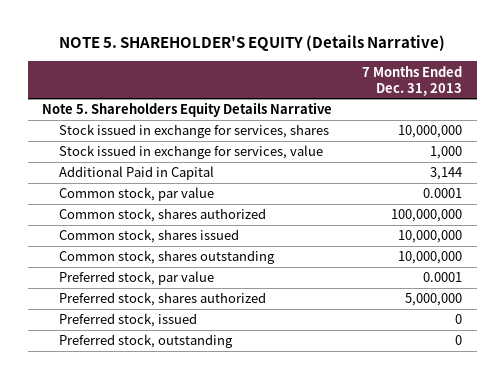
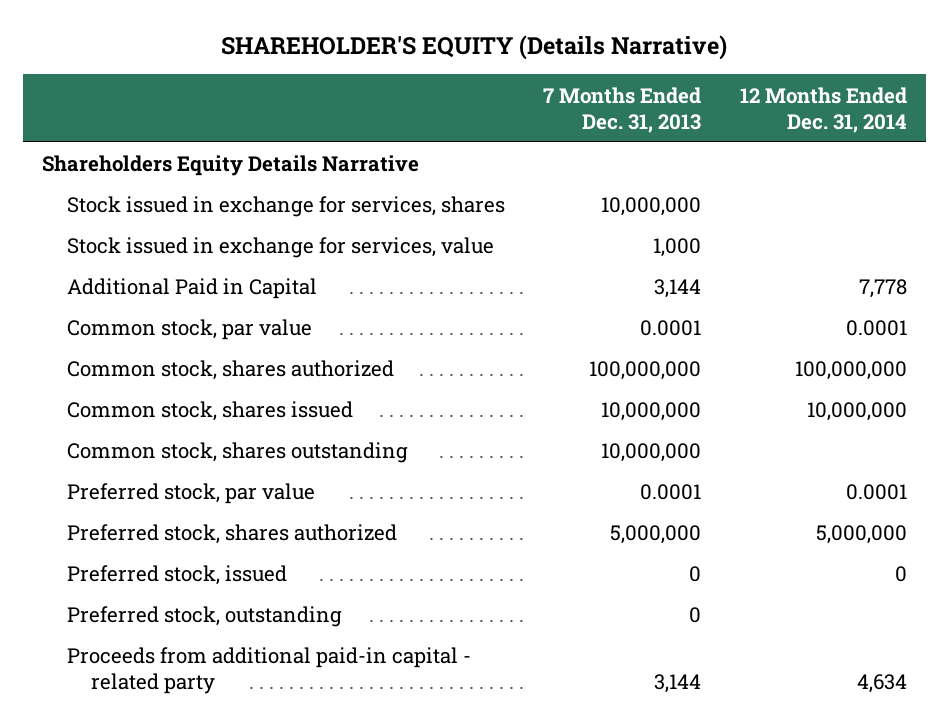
- NOTE 5. SHAREHOLDER'S EQUITY (Details Narrative)
+ SHAREHOLDER'S EQUITY (Details Narrative)
- | 7 Months Ended Dec. 31, 2013
+ | 7 Months Ended Dec. 31, 2013 | 12 Months Ended Dec. 31, 2014
- Note 5. Shareholders Equity Details Narrative
+ Shareholders Equity Details Narrative
+ Proceeds from additional paid-in capital - related party | 3,144 | 4,634

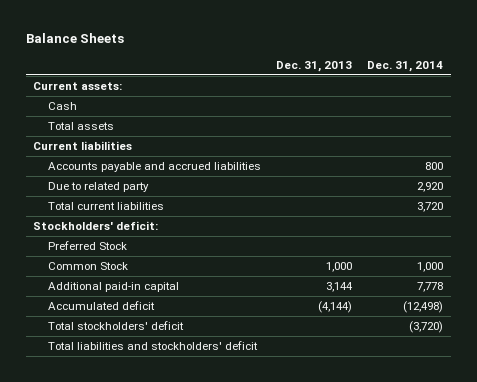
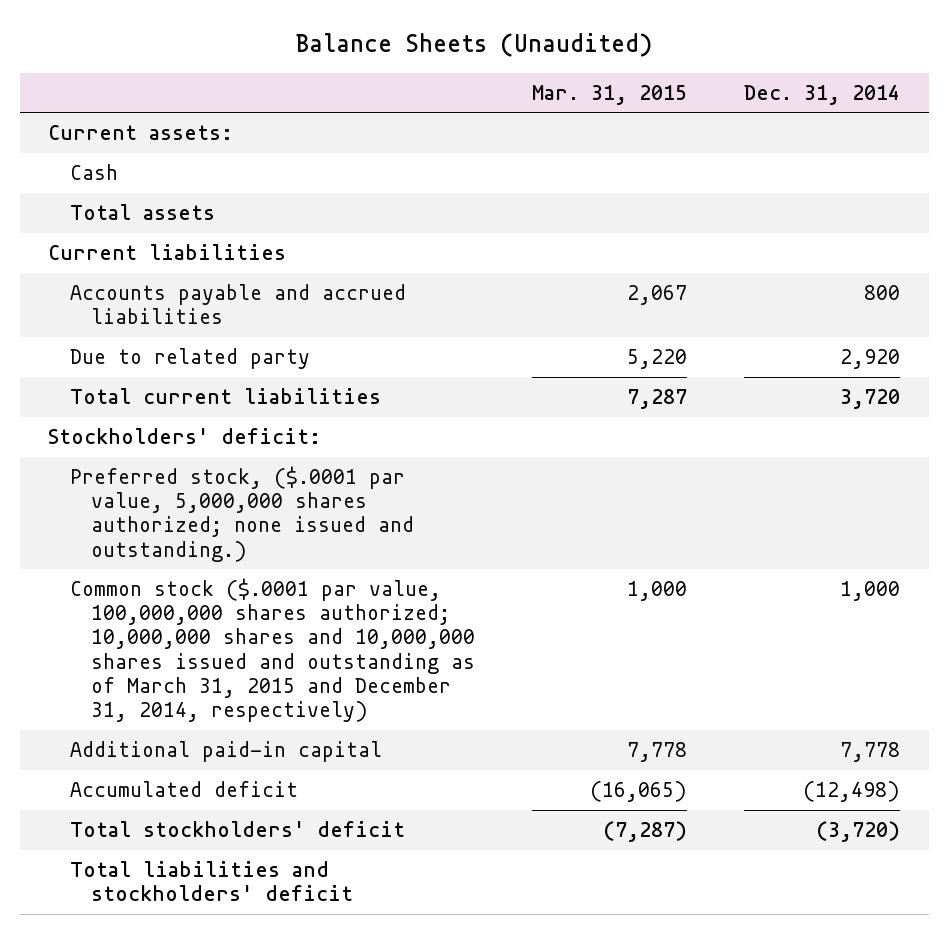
- Balance Sheets
+ Balance Sheets (Unaudited)
- | Dec. 31, 2013 | Dec. 31, 2014
+ | Mar. 31, 2015 | Dec. 31, 2014
- Preferred Stock
- Common Stock | 1,000 | 1,000
+ Preferred stock, ($.0001 par value, 5,000,000 shares authorized; none issued and outstanding.)
+ Common stock ($.0001 par value, 100,000,000 shares authorized; 10,000,000 shares and 10,000,000 shares issued and outstanding as of March 31, 2015 and December 31, 2014, respectively) | 1,000 | 1,000

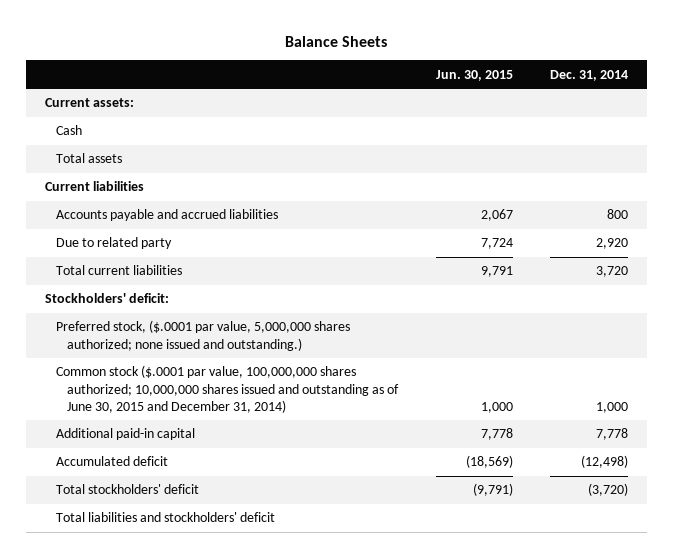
- Balance Sheets (Unaudited)
+ Balance Sheets
- | Mar. 31, 2015 | Dec. 31, 2014
+ | Jun. 30, 2015 | Dec. 31, 2014
- Common stock ($.0001 par value, 100,000,000 shares authorized; 10,000,000 shares and 10,000,000 shares issued and outstanding as of March 31, 2015 and December 31, 2014, respectively) | 1,000 | 1,000
+ Common stock ($.0001 par value, 100,000,000 shares authorized; 10,000,000 shares issued and outstanding as of June 30, 2015 and December 31, 2014) | 1,000 | 1,000

